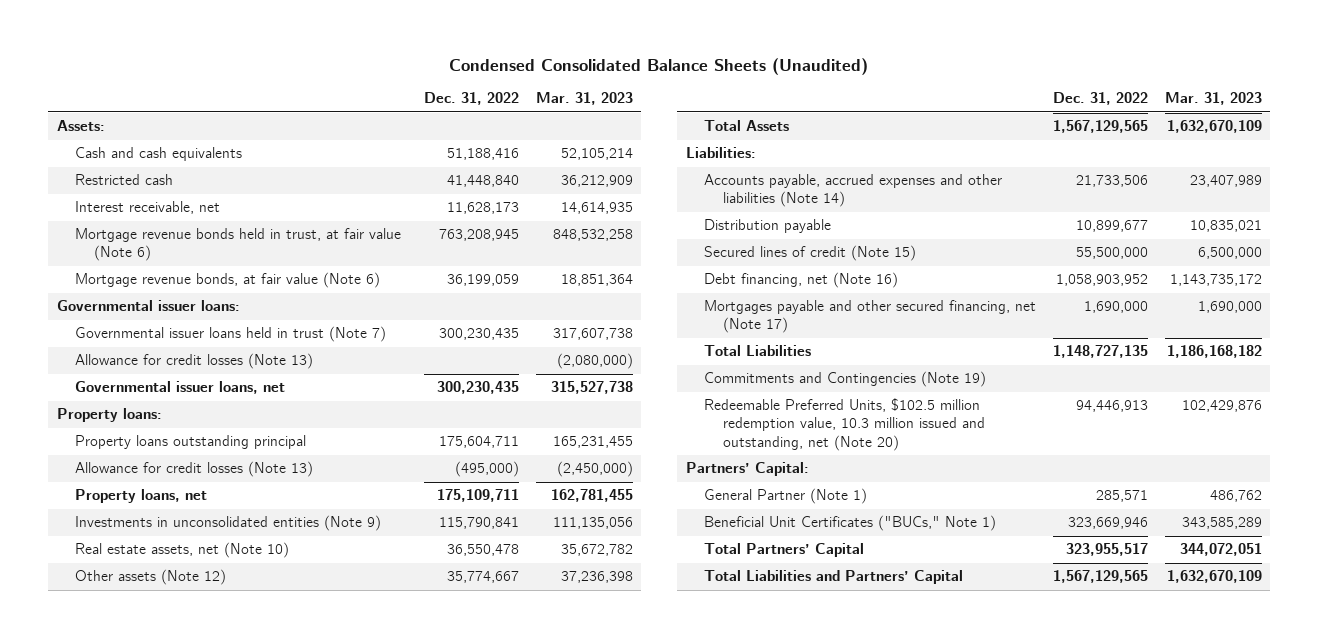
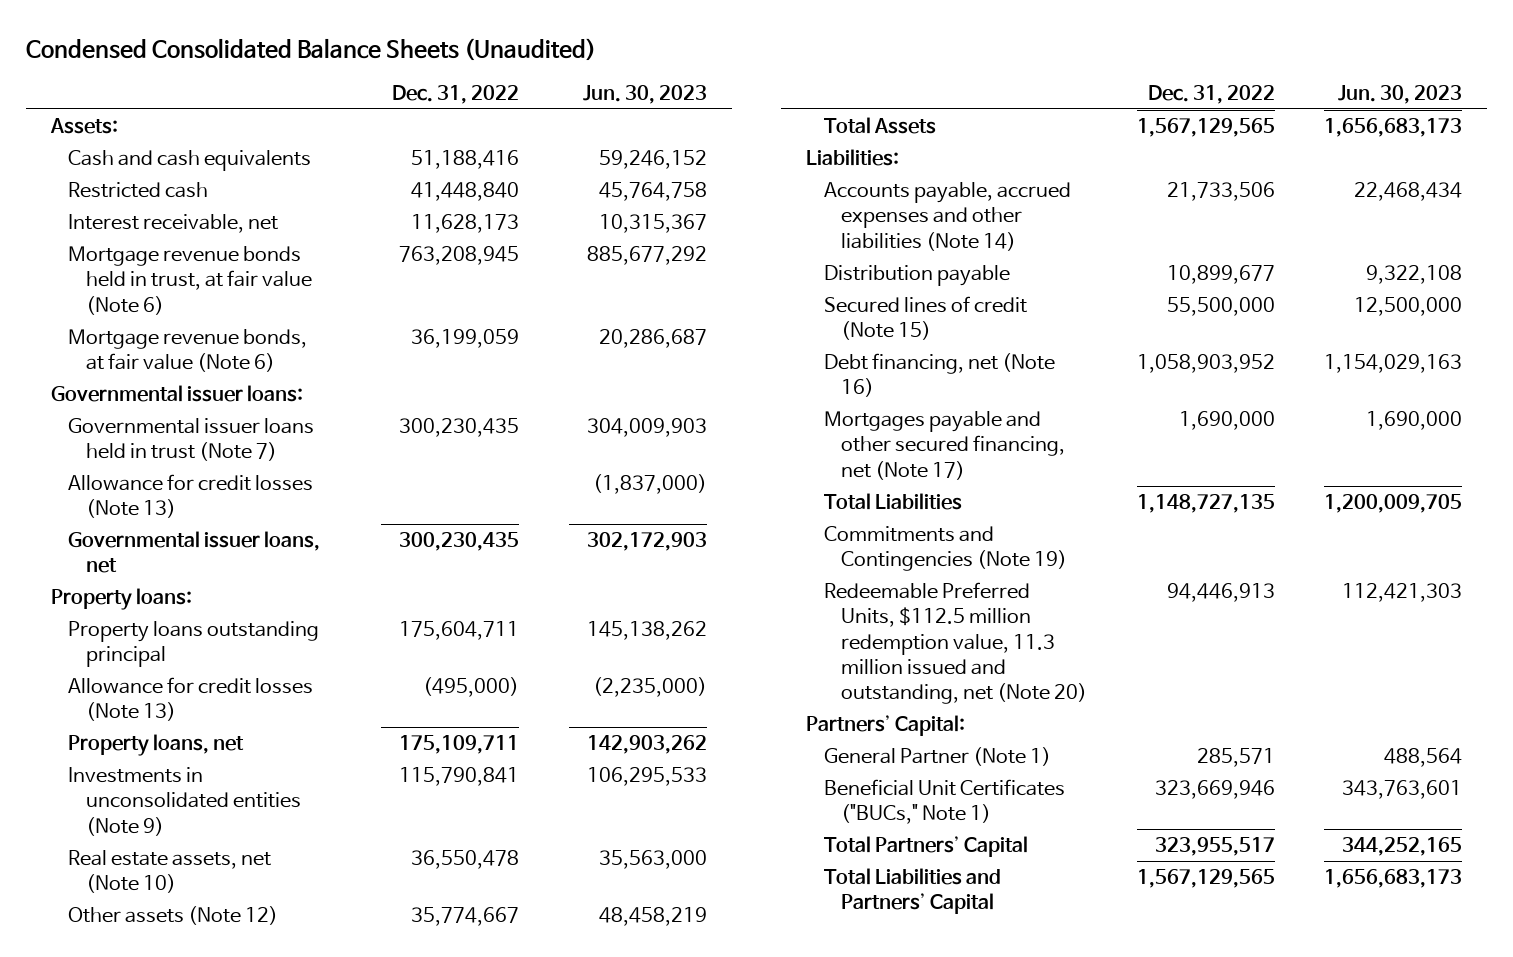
- | Dec. 31, 2022 | Mar. 31, 2023
+ | Dec. 31, 2022 | Jun. 30, 2023
- Redeemable Preferred Units, $102.5 million redemption value, 10.3 million issued and outstanding, net (Note 20) | 94,446,913 | 102,429,876
+ Redeemable Preferred Units, $112.5 million redemption value, 11.3 million issued and outstanding, net (Note 20) | 94,446,913 | 112,421,303

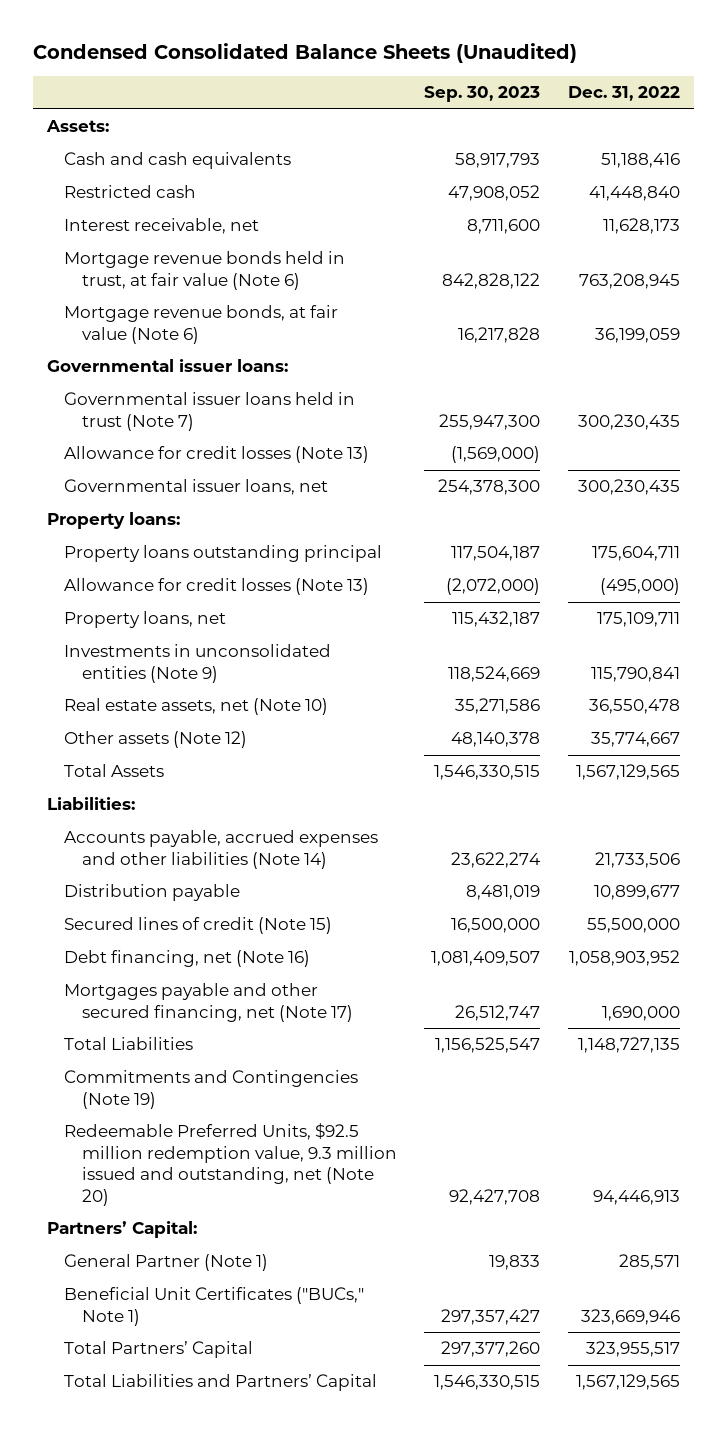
- | Dec. 31, 2022 | Jun. 30, 2023
+ | Sep. 30, 2023 | Dec. 31, 2022
- Redeemable Preferred Units, $112.5 million redemption value, 11.3 million issued and outstanding, net (Note 20) | 94,446,913 | 112,421,303
+ Redeemable Preferred Units, $92.5 million redemption value, 9.3 million issued and outstanding, net (Note 20) | 92,427,708 | 94,446,913

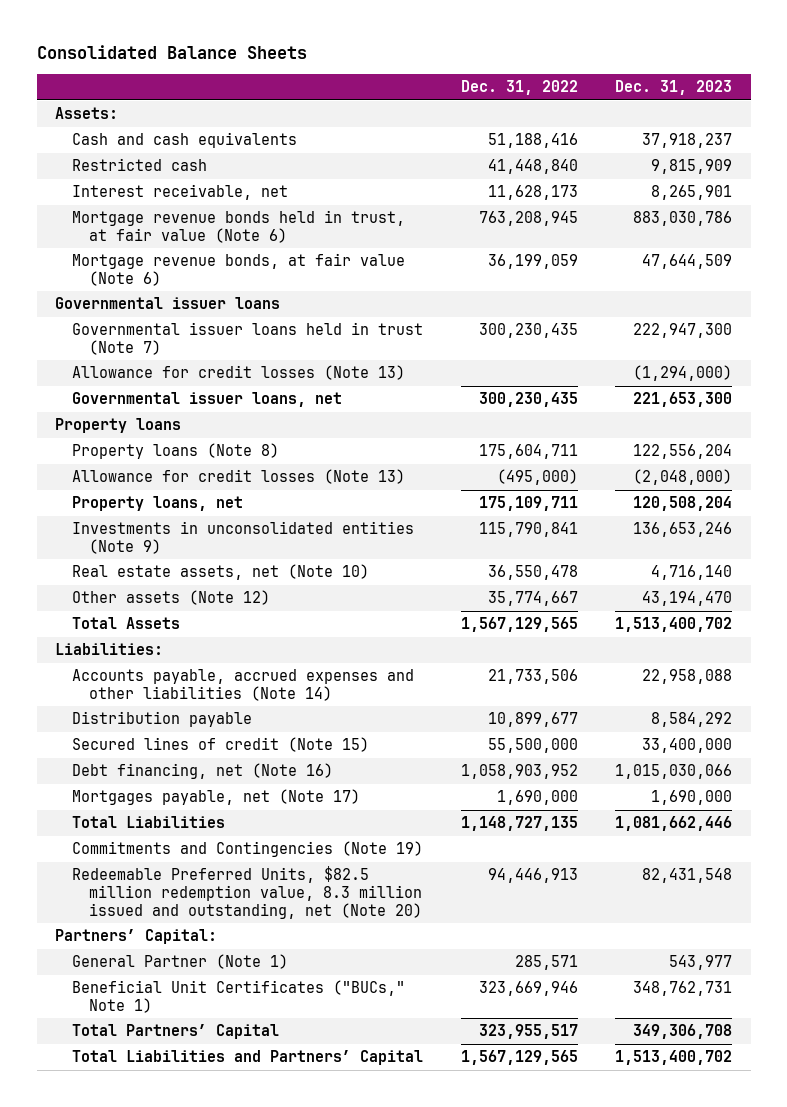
- Condensed Consolidated Balance Sheets (Unaudited)
+ Consolidated Balance Sheets
- | Sep. 30, 2023 | Dec. 31, 2022
+ | Dec. 31, 2022 | Dec. 31, 2023
- Governmental issuer loans:
+ Governmental issuer loans
- Property loans:
- Property loans outstanding principal | 117,504,187 | 175,604,711
+ Property loans
+ Property loans (Note 8) | 175,604,711 | 122,556,204
- Mortgages payable and other secured financing, net (Note 17) | 26,512,747 | 1,690,000
+ Mortgages payable, net (Note 17) | 1,690,000 | 1,690,000
- Redeemable Preferred Units, $92.5 million redemption value, 9.3 million issued and outstanding, net (Note 20) | 92,427,708 | 94,446,913
+ Redeemable Preferred Units, $82.5 million redemption value, 8.3 million issued and outstanding, net (Note 20) | 94,446,913 | 82,431,548

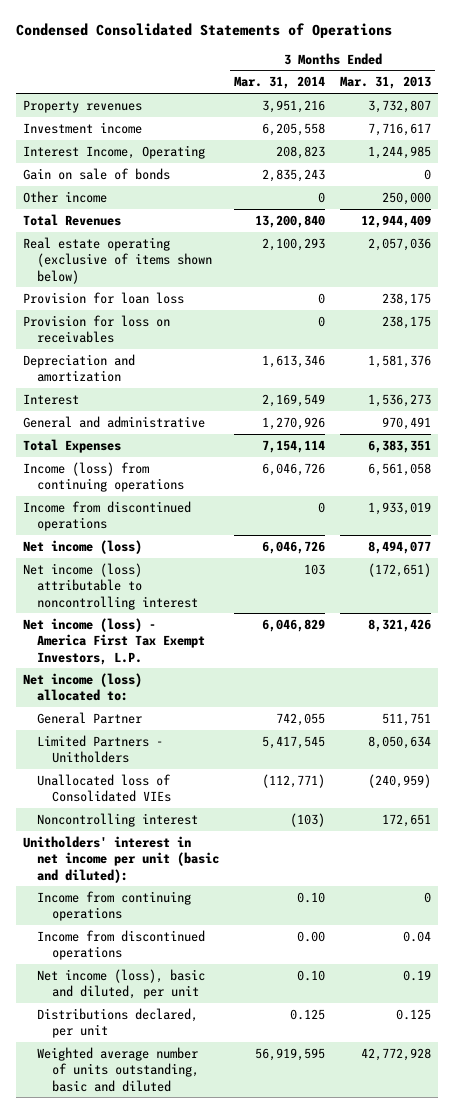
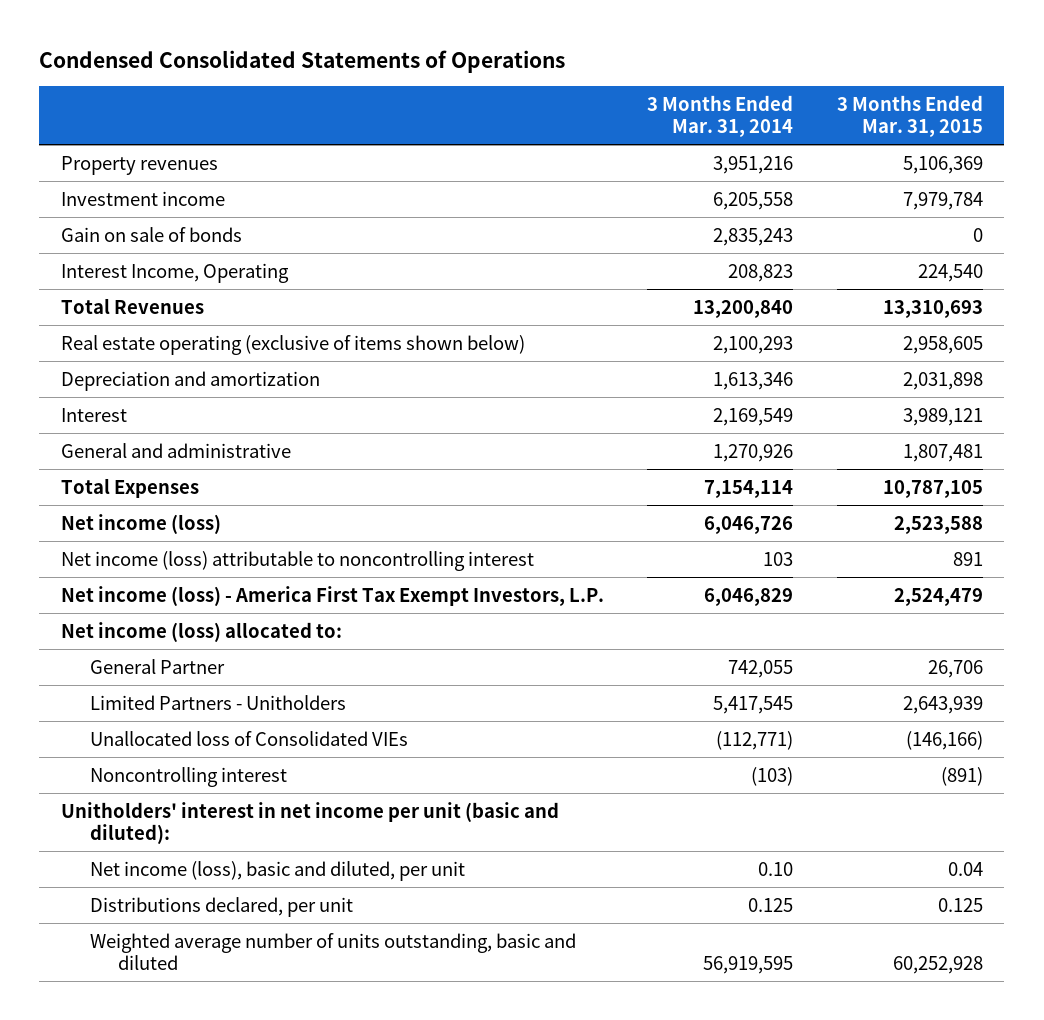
- | 3 Months Ended Mar. 31, 2014 | 3 Months Ended Mar. 31, 2013
+ | 3 Months Ended Mar. 31, 2014 | 3 Months Ended Mar. 31, 2015
- Other income | 0 | 250,000
moved down: Interest Income, Operating | 208,823 | 224,540
- Provision for loan loss | 0 | 238,175
- Provision for loss on receivables | 0 | 238,175
- Income (loss) from continuing operations | 6,046,726 | 6,561,058
- Income from discontinued operations | 0 | 1,933,019
- Income from continuing operations | 0.10 | 0
- Income from discontinued operations | 0.00 | 0.04

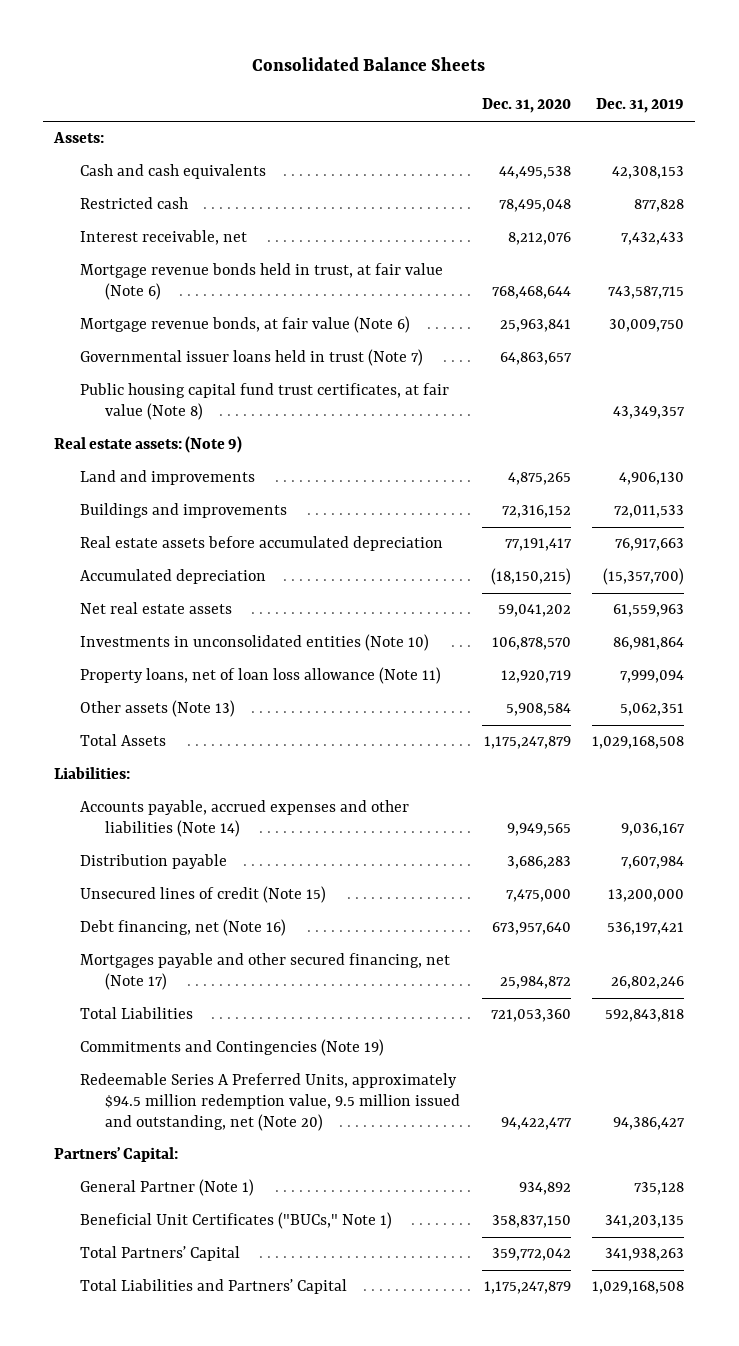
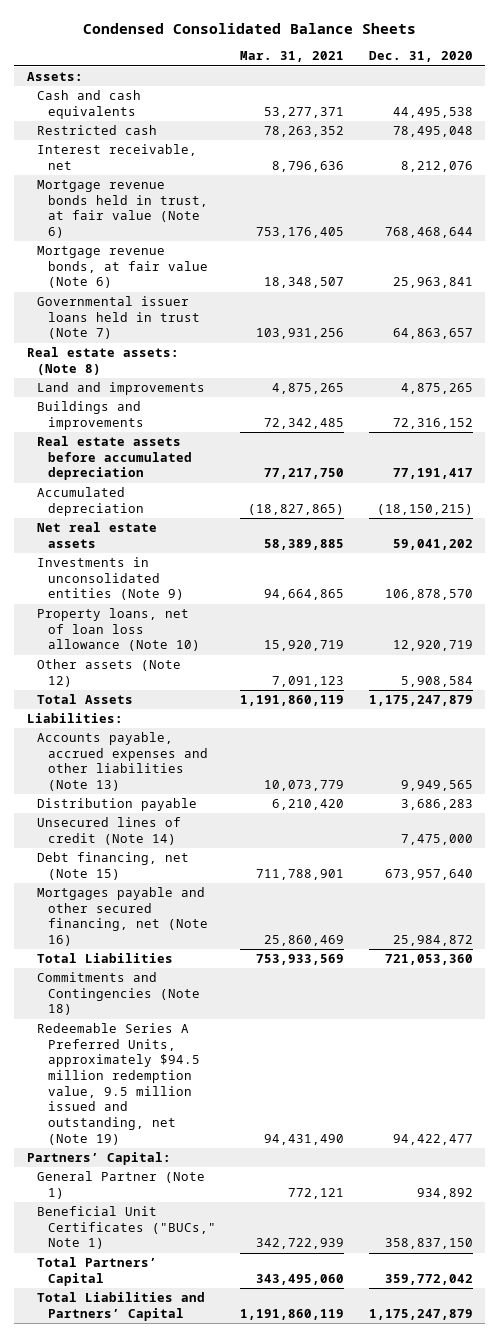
- Consolidated Balance Sheets
+ Condensed Consolidated Balance Sheets
- | Dec. 31, 2020 | Dec. 31, 2019
+ | Mar. 31, 2021 | Dec. 31, 2020
- Public housing capital fund trust certificates, at fair value (Note 8) | | 43,349,357
- Real estate assets: (Note 9)
+ Real estate assets: (Note 8)
- Investments in unconsolidated entities (Note 10) | 106,878,570 | 86,981,864
- Property loans, net of loan loss allowance (Note 11) | 12,920,719 | 7,999,094
- Other assets (Note 13) | 5,908,584 | 5,062,351
+ Investments in unconsolidated entities (Note 9) | 94,664,865 | 106,878,570
+ Property loans, net of loan loss allowance (Note 10) | 15,920,719 | 12,920,719
+ Other assets (Note 12) | 7,091,123 | 5,908,584
- Accounts payable, accrued expenses and other liabilities (Note 14) | 9,949,565 | 9,036,167
+ Accounts payable, accrued expenses and other liabilities (Note 13) | 10,073,779 | 9,949,565
- Unsecured lines of credit (Note 15) | 7,475,000 | 13,200,000
- Debt financing, net (Note 16) | 673,957,640 | 536,197,421
- Mortgages payable and other secured financing, net (Note 17) | 25,984,872 | 26,802,246
+ Unsecured lines of credit (Note 14) | | 7,475,000
+ Debt financing, net (Note 15) | 711,788,901 | 673,957,640
+ Mortgages payable and other secured financing, net (Note 16) | 25,860,469 | 25,984,872
- Commitments and Contingencies (Note 19)
- Redeemable Series A Preferred Units, approximately $94.5 million redemption value, 9.5 million issued and outstanding, net (Note 20) | 94,422,477 | 94,386,427
+ Commitments and Contingencies (Note 18)
+ Redeemable Series A Preferred Units, approximately $94.5 million redemption value, 9.5 million issued and outstanding, net (Note 19) | 94,431,490 | 94,422,477

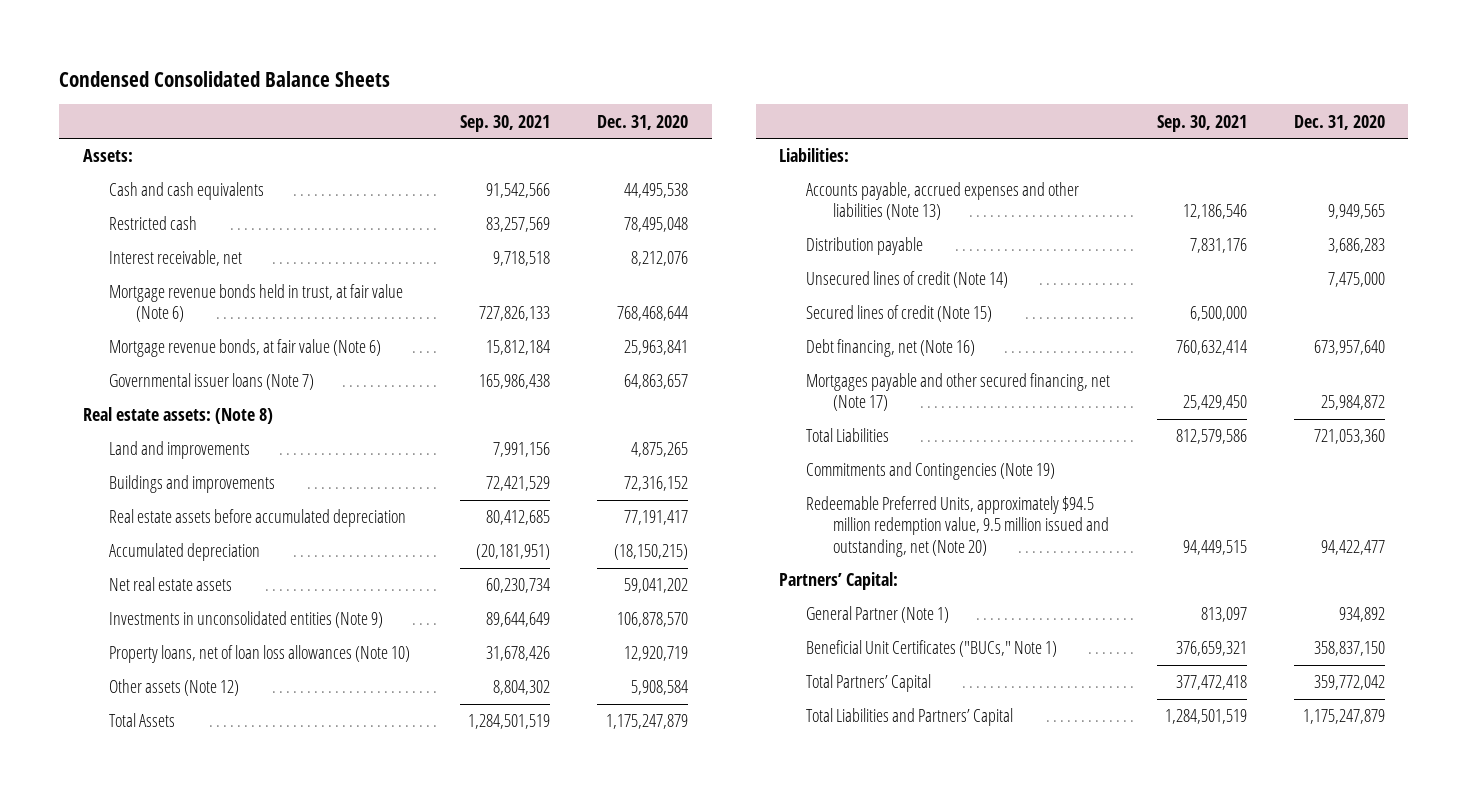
- | Mar. 31, 2021 | Dec. 31, 2020
+ | Sep. 30, 2021 | Dec. 31, 2020
- Governmental issuer loans held in trust (Note 7) | 103,931,256 | 64,863,657
+ Governmental issuer loans (Note 7) | 165,986,438 | 64,863,657
- Property loans, net of loan loss allowance (Note 10) | 15,920,719 | 12,920,719
+ Property loans, net of loan loss allowances (Note 10) | 31,678,426 | 12,920,719
- Debt financing, net (Note 15) | 711,788,901 | 673,957,640
- Mortgages payable and other secured financing, net (Note 16) | 25,860,469 | 25,984,872
+ Secured lines of credit (Note 15) | 6,500,000 |
+ Debt financing, net (Note 16) | 760,632,414 | 673,957,640
+ Mortgages payable and other secured financing, net (Note 17) | 25,429,450 | 25,984,872
- Commitments and Contingencies (Note 18)
- Redeemable Series A Preferred Units, approximately $94.5 million redemption value, 9.5 million issued and outstanding, net (Note 19) | 94,431,490 | 94,422,477
+ Commitments and Contingencies (Note 19)
+ Redeemable Preferred Units, approximately $94.5 million redemption value, 9.5 million issued and outstanding, net (Note 20) | 94,449,515 | 94,422,477

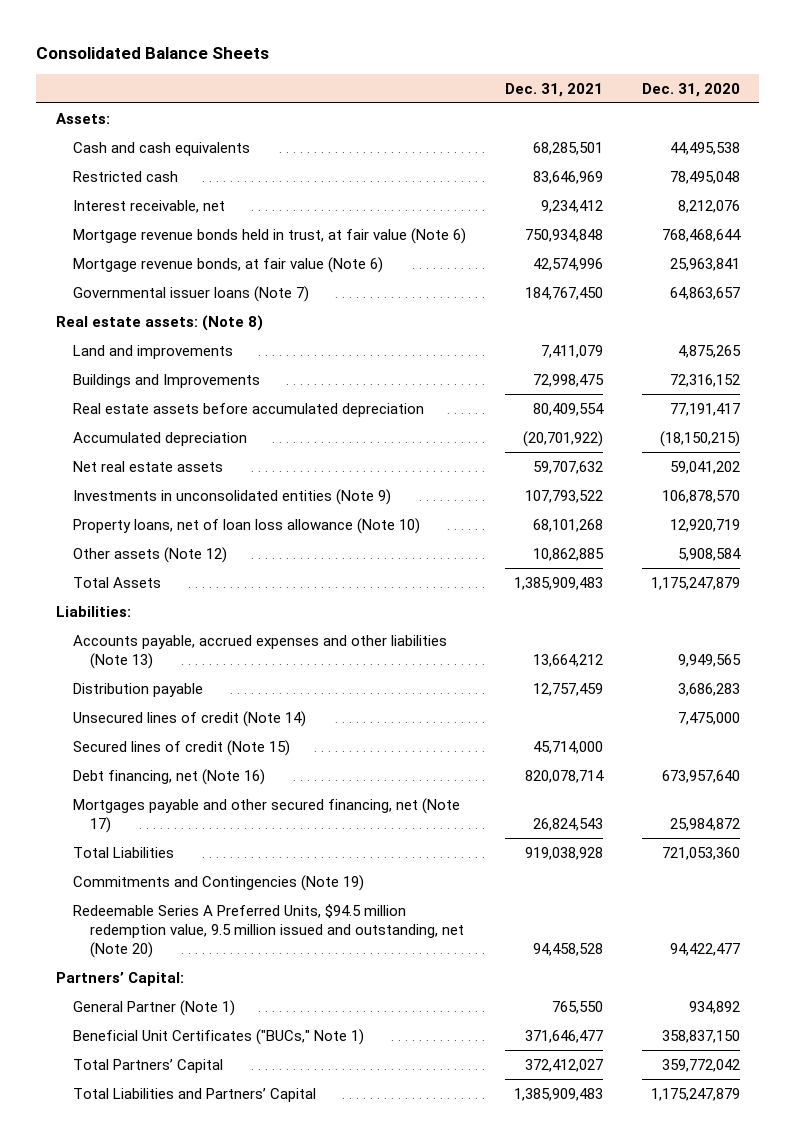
- Condensed Consolidated Balance Sheets
+ Consolidated Balance Sheets
- | Sep. 30, 2021 | Dec. 31, 2020
+ | Dec. 31, 2021 | Dec. 31, 2020
- Buildings and improvements | 72,421,529 | 72,316,152
+ Buildings and Improvements | 72,998,475 | 72,316,152
- Property loans, net of loan loss allowances (Note 10) | 31,678,426 | 12,920,719
+ Property loans, net of loan loss allowance (Note 10) | 68,101,268 | 12,920,719
- Redeemable Preferred Units, approximately $94.5 million redemption value, 9.5 million issued and outstanding, net (Note 20) | 94,449,515 | 94,422,477
+ Redeemable Series A Preferred Units, $94.5 million redemption value, 9.5 million issued and outstanding, net (Note 20) | 94,458,528 | 94,422,477

